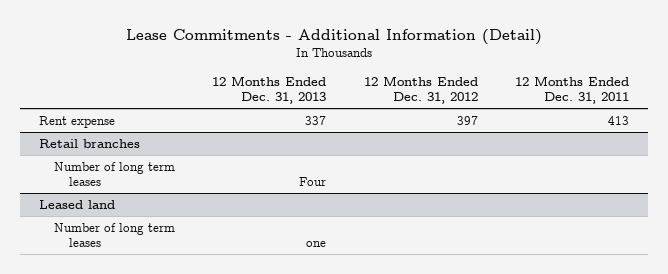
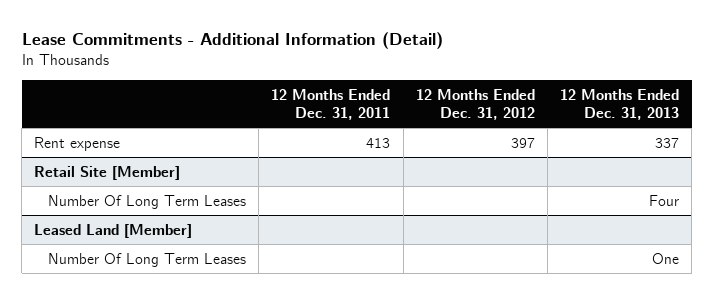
- | 12 Months Ended Dec. 31, 2013 | 12 Months Ended Dec. 31, 2012 | 12 Months Ended Dec. 31, 2011
+ | 12 Months Ended Dec. 31, 2011 | 12 Months Ended Dec. 31, 2012 | 12 Months Ended Dec. 31, 2013
- Retail branches
- Number of long term leases | Four | |
- Leased land
- Number of long term leases | one | |
+ Retail Site [Member]
+ Number Of Long Term Leases | | | Four
+ Leased Land [Member]
+ Number Of Long Term Leases | | | One

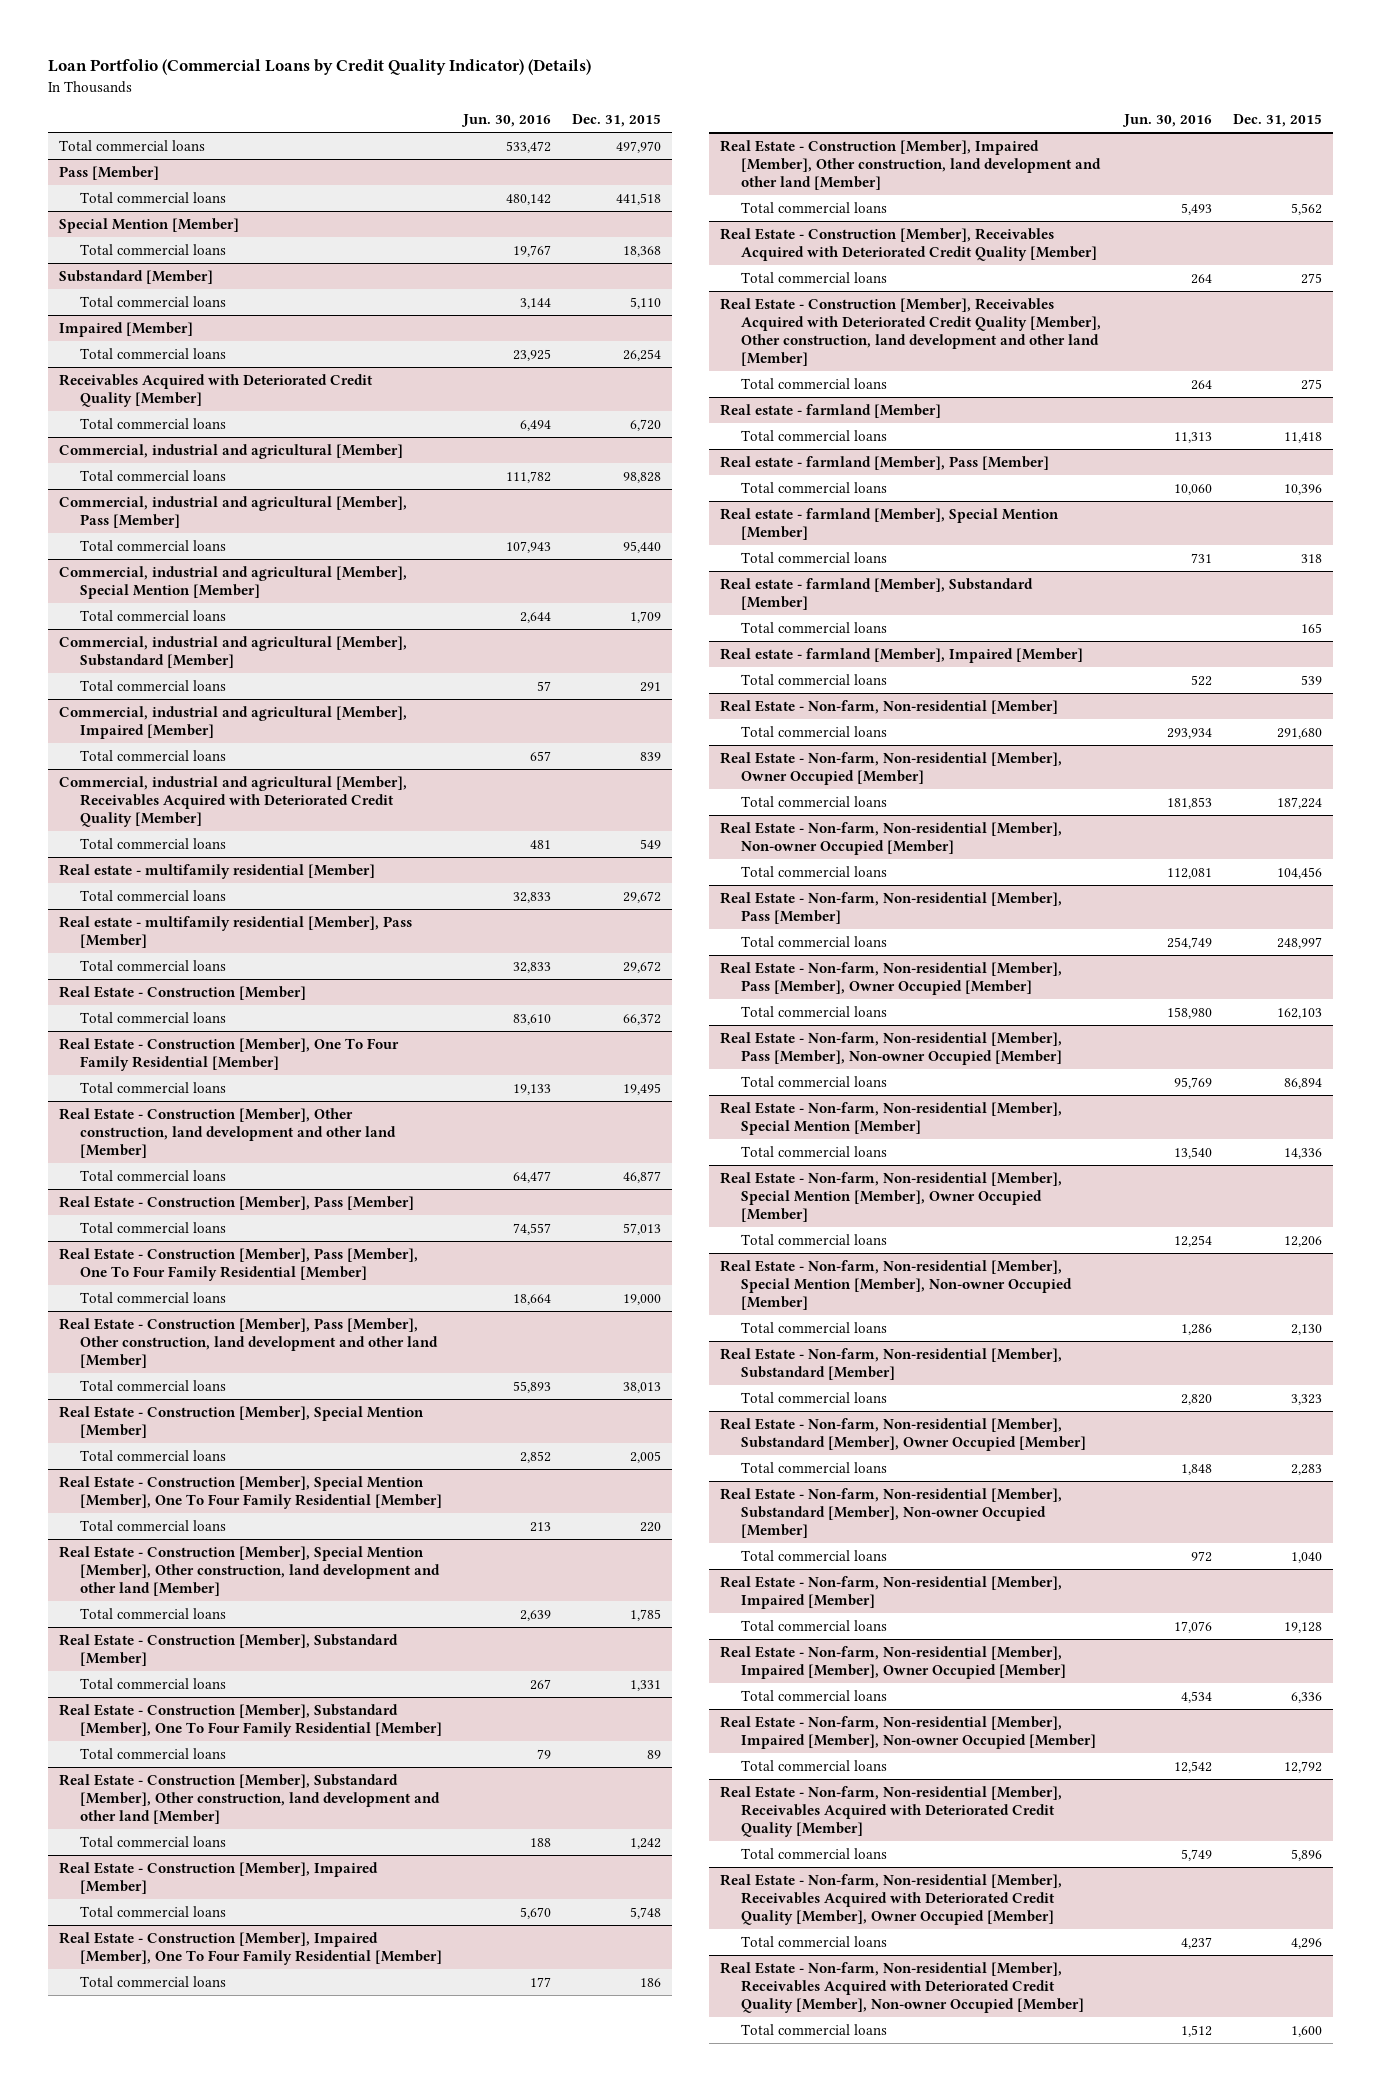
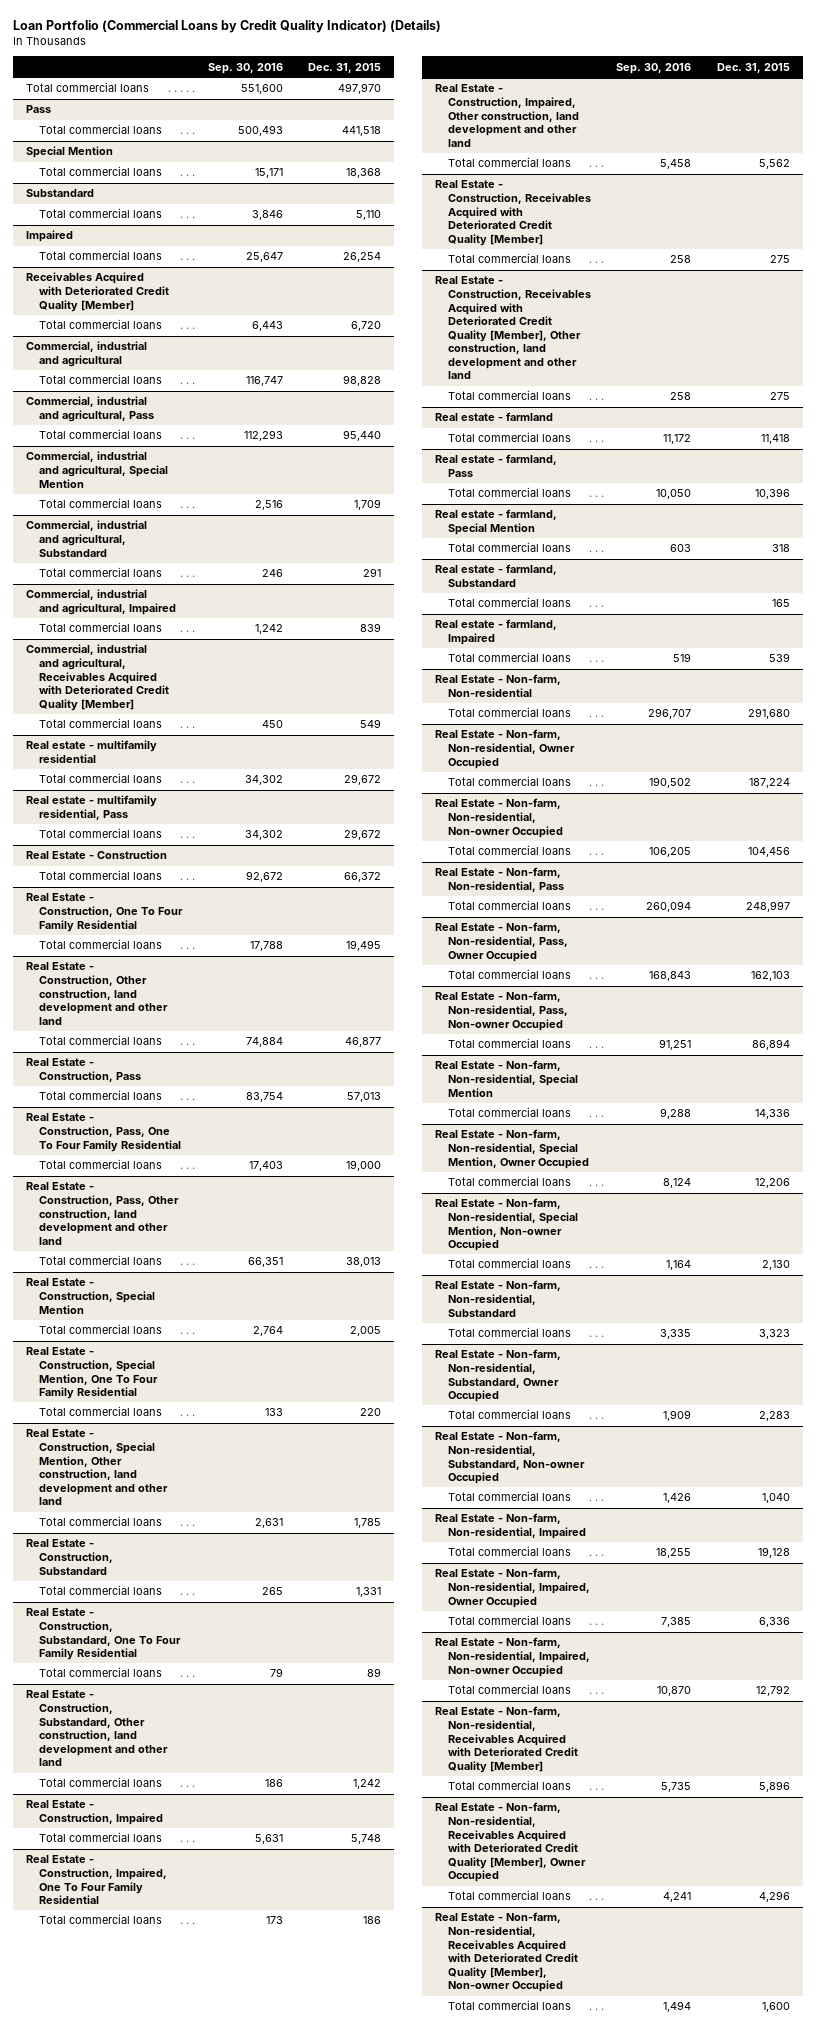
- | Jun. 30, 2016 | Dec. 31, 2015
+ | Sep. 30, 2016 | Dec. 31, 2015
- Pass [Member]
+ Pass
- Special Mention [Member]
+ Special Mention
- Substandard [Member]
+ Substandard
- Impaired [Member]
+ Impaired
- Commercial, industrial and agricultural [Member]
+ Commercial, industrial and agricultural
- Commercial, industrial and agricultural [Member], Pass [Member]
+ Commercial, industrial and agricultural, Pass
- Commercial, industrial and agricultural [Member], Special Mention [Member]
+ Commercial, industrial and agricultural, Special Mention
- Commercial, industrial and agricultural [Member], Substandard [Member]
+ Commercial, industrial and agricultural, Substandard
- Commercial, industrial and agricultural [Member], Impaired [Member]
+ Commercial, industrial and agricultural, Impaired
- Commercial, industrial and agricultural [Member], Receivables Acquired with Deteriorated Credit Quality [Member]
+ Commercial, industrial and agricultural, Receivables Acquired with Deteriorated Credit Quality [Member]
- Real estate - multifamily residential [Member]
+ Real estate - multifamily residential
- Real estate - multifamily residential [Member], Pass [Member]
+ Real estate - multifamily residential, Pass
- Real Estate - Construction [Member]
+ Real Estate - Construction
- Real Estate - Construction [Member], One To Four Family Residential [Member]
+ Real Estate - Construction, One To Four Family Residential
- Real Estate - Construction [Member], Other construction, land development and other land [Member]
+ Real Estate - Construction, Other construction, land development and other land
- Real Estate - Construction [Member], Pass [Member]
+ Real Estate - Construction, Pass
- Real Estate - Construction [Member], Pass [Member], One To Four Family Residential [Member]
+ Real Estate - Construction, Pass, One To Four Family Residential
- Real Estate - Construction [Member], Pass [Member], Other construction, land development and other land [Member]
+ Real Estate - Construction, Pass, Other construction, land development and other land
- Real Estate - Construction [Member], Special Mention [Member]
+ Real Estate - Construction, Special Mention
- Real Estate - Construction [Member], Special Mention [Member], One To Four Family Residential [Member]
+ Real Estate - Construction, Special Mention, One To Four Family Residential
- Real Estate - Construction [Member], Special Mention [Member], Other construction, land development and other land [Member]
+ Real Estate - Construction, Special Mention, Other construction, land development and other land
- Real Estate - Construction [Member], Substandard [Member]
+ Real Estate - Construction, Substandard
- Real Estate - Construction [Member], Substandard [Member], One To Four Family Residential [Member]
+ Real Estate - Construction, Substandard, One To Four Family Residential
- Real Estate - Construction [Member], Substandard [Member], Other construction, land development and other land [Member]
+ Real Estate - Construction, Substandard, Other construction, land development and other land
- Real Estate - Construction [Member], Impaired [Member]
+ Real Estate - Construction, Impaired
- Real Estate - Construction [Member], Impaired [Member], One To Four Family Residential [Member]
+ Real Estate - Construction, Impaired, One To Four Family Residential
- Real Estate - Construction [Member], Impaired [Member], Other construction, land development and other land [Member]
+ Real Estate - Construction, Impaired, Other construction, land development and other land
- Real Estate - Construction [Member], Receivables Acquired with Deteriorated Credit Quality [Member]
+ Real Estate - Construction, Receivables Acquired with Deteriorated Credit Quality [Member]
- Real Estate - Construction [Member], Receivables Acquired with Deteriorated Credit Quality [Member], Other construction, land development and other land [Member]
+ Real Estate - Construction, Receivables Acquired with Deteriorated Credit Quality [Member], Other construction, land development and other land
- Real estate - farmland [Member]
+ Real estate - farmland
- Real estate - farmland [Member], Pass [Member]
+ Real estate - farmland, Pass
- Real estate - farmland [Member], Special Mention [Member]
+ Real estate - farmland, Special Mention
- Real estate - farmland [Member], Substandard [Member]
+ Real estate - farmland, Substandard
- Real estate - farmland [Member], Impaired [Member]
+ Real estate - farmland, Impaired
- Real Estate - Non-farm, Non-residential [Member]
+ Real Estate - Non-farm, Non-residential
- Real Estate - Non-farm, Non-residential [Member], Owner Occupied [Member]
+ Real Estate - Non-farm, Non-residential, Owner Occupied
- Real Estate - Non-farm, Non-residential [Member], Non-owner Occupied [Member]
+ Real Estate - Non-farm, Non-residential, Non-owner Occupied
- Real Estate - Non-farm, Non-residential [Member], Pass [Member]
+ Real Estate - Non-farm, Non-residential, Pass
- Real Estate - Non-farm, Non-residential [Member], Pass [Member], Owner Occupied [Member]
+ Real Estate - Non-farm, Non-residential, Pass, Owner Occupied
- Real Estate - Non-farm, Non-residential [Member], Pass [Member], Non-owner Occupied [Member]
+ Real Estate - Non-farm, Non-residential, Pass, Non-owner Occupied
- Real Estate - Non-farm, Non-residential [Member], Special Mention [Member]
+ Real Estate - Non-farm, Non-residential, Special Mention
- Real Estate - Non-farm, Non-residential [Member], Special Mention [Member], Owner Occupied [Member]
+ Real Estate - Non-farm, Non-residential, Special Mention, Owner Occupied
- Real Estate - Non-farm, Non-residential [Member], Special Mention [Member], Non-owner Occupied [Member]
+ Real Estate - Non-farm, Non-residential, Special Mention, Non-owner Occupied
- Real Estate - Non-farm, Non-residential [Member], Substandard [Member]
+ Real Estate - Non-farm, Non-residential, Substandard
- Real Estate - Non-farm, Non-residential [Member], Substandard [Member], Owner Occupied [Member]
+ Real Estate - Non-farm, Non-residential, Substandard, Owner Occupied
- Real Estate - Non-farm, Non-residential [Member], Substandard [Member], Non-owner Occupied [Member]
+ Real Estate - Non-farm, Non-residential, Substandard, Non-owner Occupied
- Real Estate - Non-farm, Non-residential [Member], Impaired [Member]
+ Real Estate - Non-farm, Non-residential, Impaired
- Real Estate - Non-farm, Non-residential [Member], Impaired [Member], Owner Occupied [Member]
+ Real Estate - Non-farm, Non-residential, Impaired, Owner Occupied
- Real Estate - Non-farm, Non-residential [Member], Impaired [Member], Non-owner Occupied [Member]
+ Real Estate - Non-farm, Non-residential, Impaired, Non-owner Occupied
- Real Estate - Non-farm, Non-residential [Member], Receivables Acquired with Deteriorated Credit Quality [Member]
+ Real Estate - Non-farm, Non-residential, Receivables Acquired with Deteriorated Credit Quality [Member]
- Real Estate - Non-farm, Non-residential [Member], Receivables Acquired with Deteriorated Credit Quality [Member], Owner Occupied [Member]
+ Real Estate - Non-farm, Non-residential, Receivables Acquired with Deteriorated Credit Quality [Member], Owner Occupied
- Real Estate - Non-farm, Non-residential [Member], Receivables Acquired with Deteriorated Credit Quality [Member], Non-owner Occupied [Member]
+ Real Estate - Non-farm, Non-residential, Receivables Acquired with Deteriorated Credit Quality [Member], Non-owner Occupied

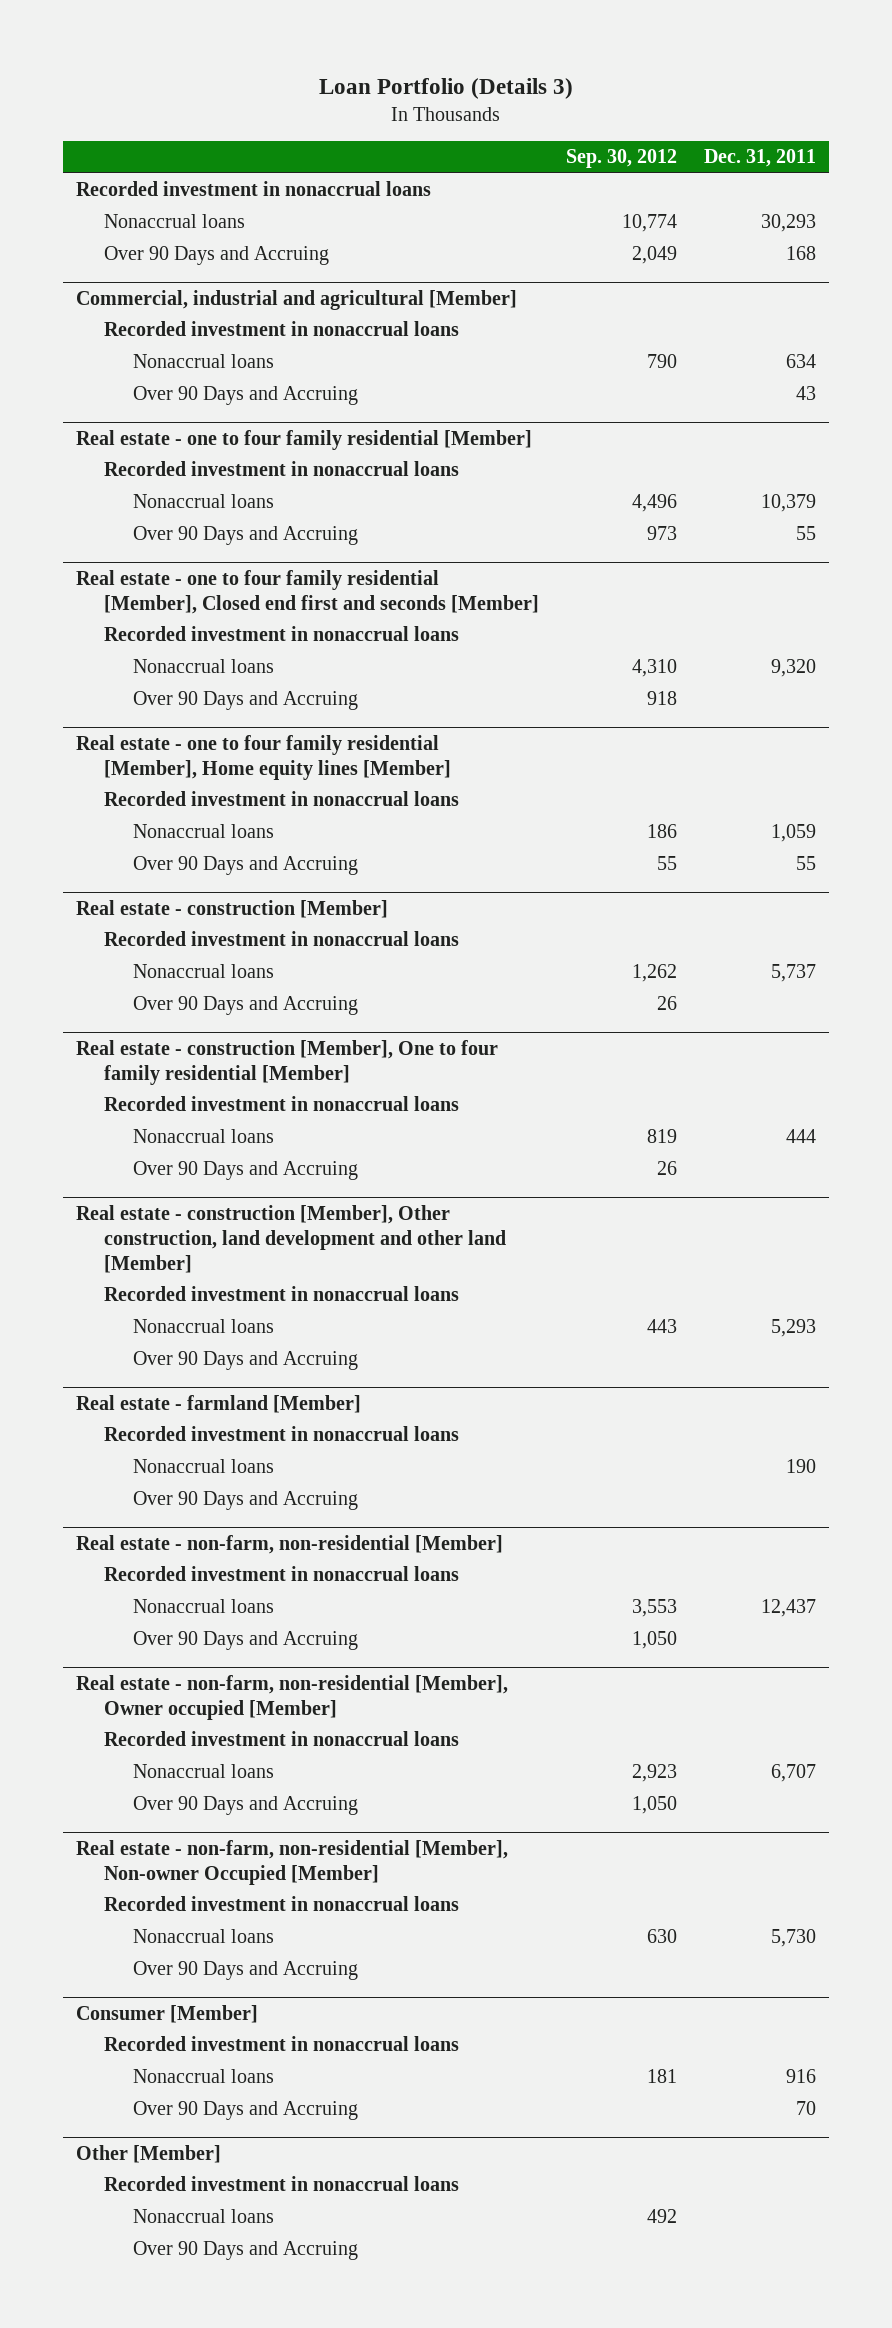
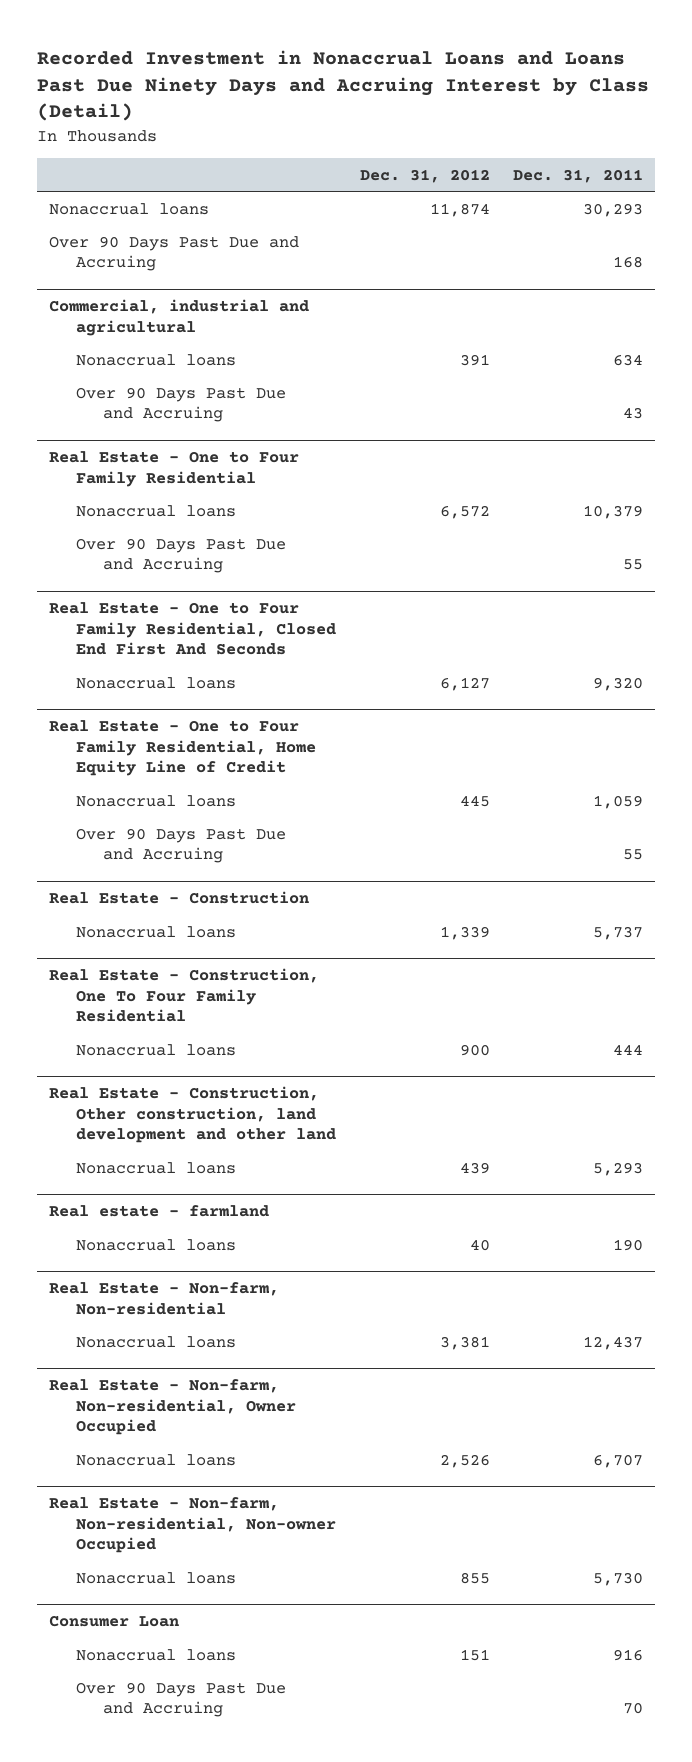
- Loan Portfolio (Details 3)
+ Recorded Investment in Nonaccrual Loans and Loans Past Due Ninety Days and Accruing Interest by Class (Detail)
- | Sep. 30, 2012 | Dec. 31, 2011
+ | Dec. 31, 2012 | Dec. 31, 2011
- Recorded investment in nonaccrual loans
- Over 90 Days and Accruing | 2,049 | 168
- Commercial, industrial and agricultural [Member]
- Recorded investment in nonaccrual loans
+ Over 90 Days Past Due and Accruing | | 168
+ Commercial, industrial and agricultural
- Over 90 Days and Accruing | | 43
- Real estate - one to four family residential [Member]
- Recorded investment in nonaccrual loans
+ Over 90 Days Past Due and Accruing | | 43
+ Real Estate - One to Four Family Residential
- Over 90 Days and Accruing | 973 | 55
- Real estate - one to four family residential [Member], Closed end first and seconds [Member]
- Recorded investment in nonaccrual loans
+ Over 90 Days Past Due and Accruing | | 55
+ Real Estate - One to Four Family Residential, Closed End First And Seconds
- Over 90 Days and Accruing | 918 |
- Real estate - one to four family residential [Member], Home equity lines [Member]
- Recorded investment in nonaccrual loans
+ Real Estate - One to Four Family Residential, Home Equity Line of Credit
- Over 90 Days and Accruing | 55 | 55
- Real estate - construction [Member]
- Recorded investment in nonaccrual loans
+ Over 90 Days Past Due and Accruing | | 55
+ Real Estate - Construction
- Over 90 Days and Accruing | 26 |
- Real estate - construction [Member], One to four family residential [Member]
- Recorded investment in nonaccrual loans
+ Real Estate - Construction, One To Four Family Residential
- Over 90 Days and Accruing | 26 |
- Real estate - construction [Member], Other construction, land development and other land [Member]
- Recorded investment in nonaccrual loans
+ Real Estate - Construction, Other construction, land development and other land
- Over 90 Days and Accruing
- Real estate - farmland [Member]
- Recorded investment in nonaccrual loans
+ Real estate - farmland
- Over 90 Days and Accruing
- Real estate - non-farm, non-residential [Member]
- Recorded investment in nonaccrual loans
+ Real Estate - Non-farm, Non-residential
- Over 90 Days and Accruing | 1,050 |
- Real estate - non-farm, non-residential [Member], Owner occupied [Member]
- Recorded investment in nonaccrual loans
+ Real Estate - Non-farm, Non-residential, Owner Occupied
- Over 90 Days and Accruing | 1,050 |
- Real estate - non-farm, non-residential [Member], Non-owner Occupied [Member]
- Recorded investment in nonaccrual loans
+ Real Estate - Non-farm, Non-residential, Non-owner Occupied
- Over 90 Days and Accruing
- Consumer [Member]
- Recorded investment in nonaccrual loans
+ Consumer Loan
- Over 90 Days and Accruing | | 70
- Other [Member]
- Recorded investment in nonaccrual loans
- Nonaccrual loans | 492 |
- Over 90 Days and Accruing
+ Over 90 Days Past Due and Accruing | | 70

